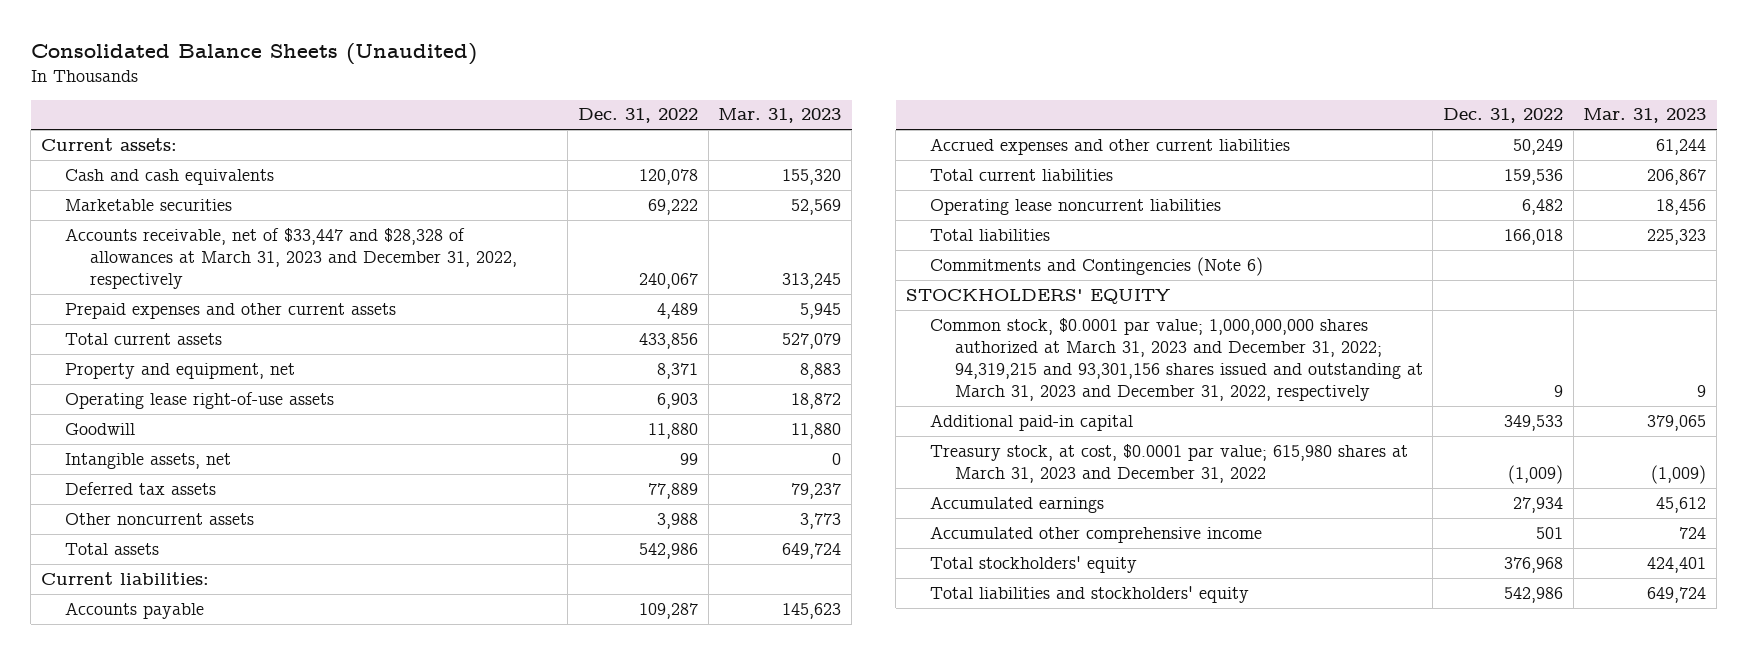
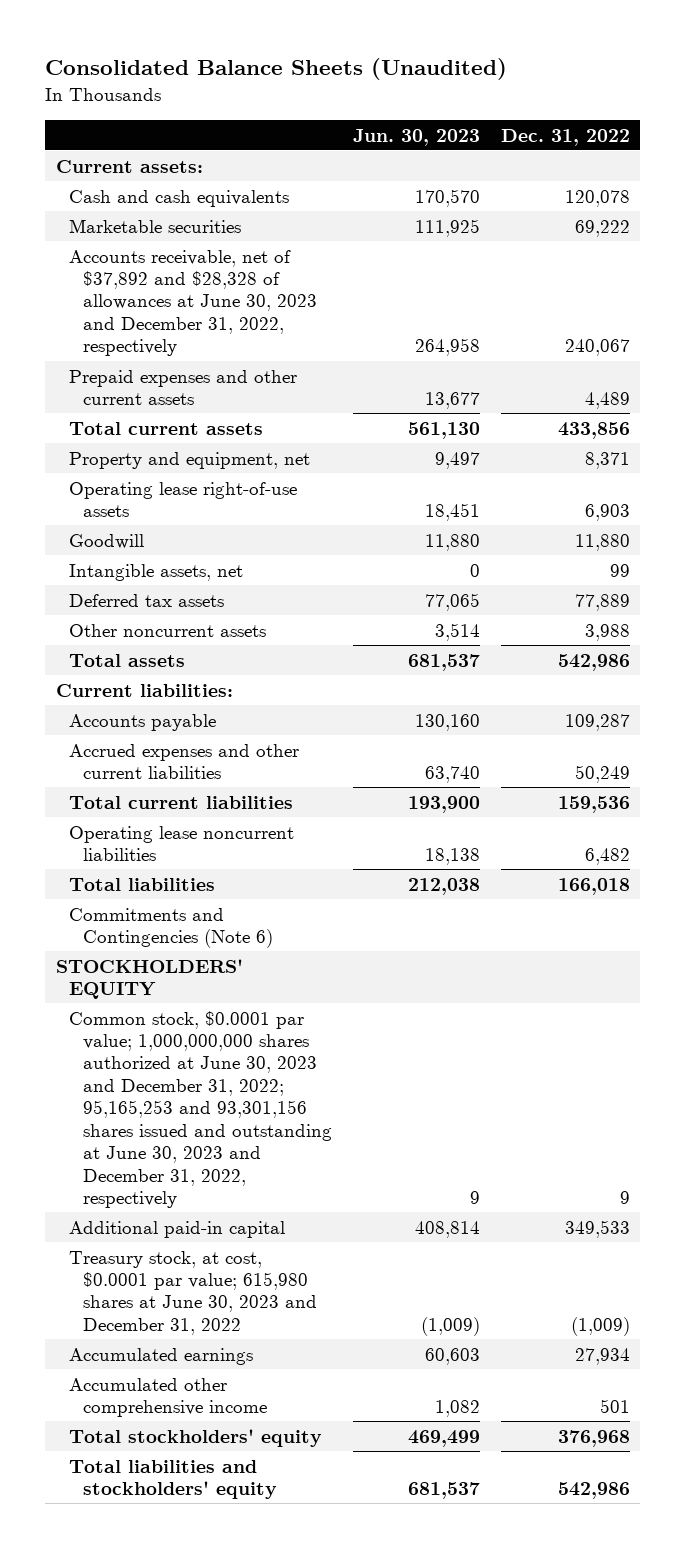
- | Dec. 31, 2022 | Mar. 31, 2023
+ | Jun. 30, 2023 | Dec. 31, 2022
- Accounts receivable, net of $33,447 and $28,328 of allowances at March 31, 2023 and December 31, 2022, respectively | 240,067 | 313,245
+ Accounts receivable, net of $37,892 and $28,328 of allowances at June 30, 2023 and December 31, 2022, respectively | 264,958 | 240,067
- Common stock, $0.0001 par value; 1,000,000,000 shares authorized at March 31, 2023 and December 31, 2022; 94,319,215 and 93,301,156 shares issued and outstanding at March 31, 2023 and December 31, 2022, respectively | 9 | 9
+ Common stock, $0.0001 par value; 1,000,000,000 shares authorized at June 30, 2023 and December 31, 2022; 95,165,253 and 93,301,156 shares issued and outstanding at June 30, 2023 and December 31, 2022, respectively | 9 | 9
- Treasury stock, at cost, $0.0001 par value; 615,980 shares at March 31, 2023 and December 31, 2022 | (1,009) | (1,009)
+ Treasury stock, at cost, $0.0001 par value; 615,980 shares at June 30, 2023 and December 31, 2022 | (1,009) | (1,009)

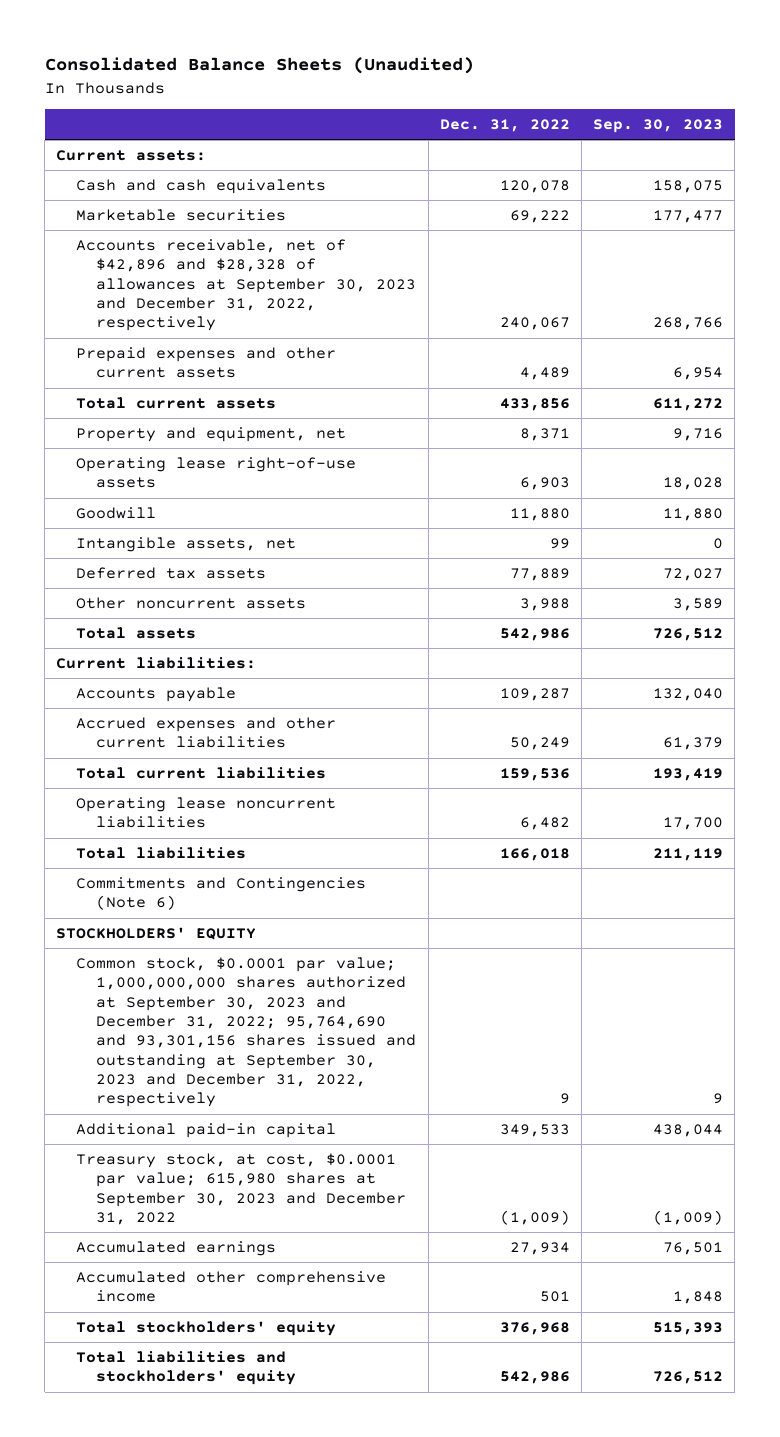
- | Jun. 30, 2023 | Dec. 31, 2022
+ | Dec. 31, 2022 | Sep. 30, 2023
- Accounts receivable, net of $37,892 and $28,328 of allowances at June 30, 2023 and December 31, 2022, respectively | 264,958 | 240,067
+ Accounts receivable, net of $42,896 and $28,328 of allowances at September 30, 2023 and December 31, 2022, respectively | 240,067 | 268,766
- Common stock, $0.0001 par value; 1,000,000,000 shares authorized at June 30, 2023 and December 31, 2022; 95,165,253 and 93,301,156 shares issued and outstanding at June 30, 2023 and December 31, 2022, respectively | 9 | 9
+ Common stock, $0.0001 par value; 1,000,000,000 shares authorized at September 30, 2023 and December 31, 2022; 95,764,690 and 93,301,156 shares issued and outstanding at September 30, 2023 and December 31, 2022, respectively | 9 | 9
- Treasury stock, at cost, $0.0001 par value; 615,980 shares at June 30, 2023 and December 31, 2022 | (1,009) | (1,009)
+ Treasury stock, at cost, $0.0001 par value; 615,980 shares at September 30, 2023 and December 31, 2022 | (1,009) | (1,009)

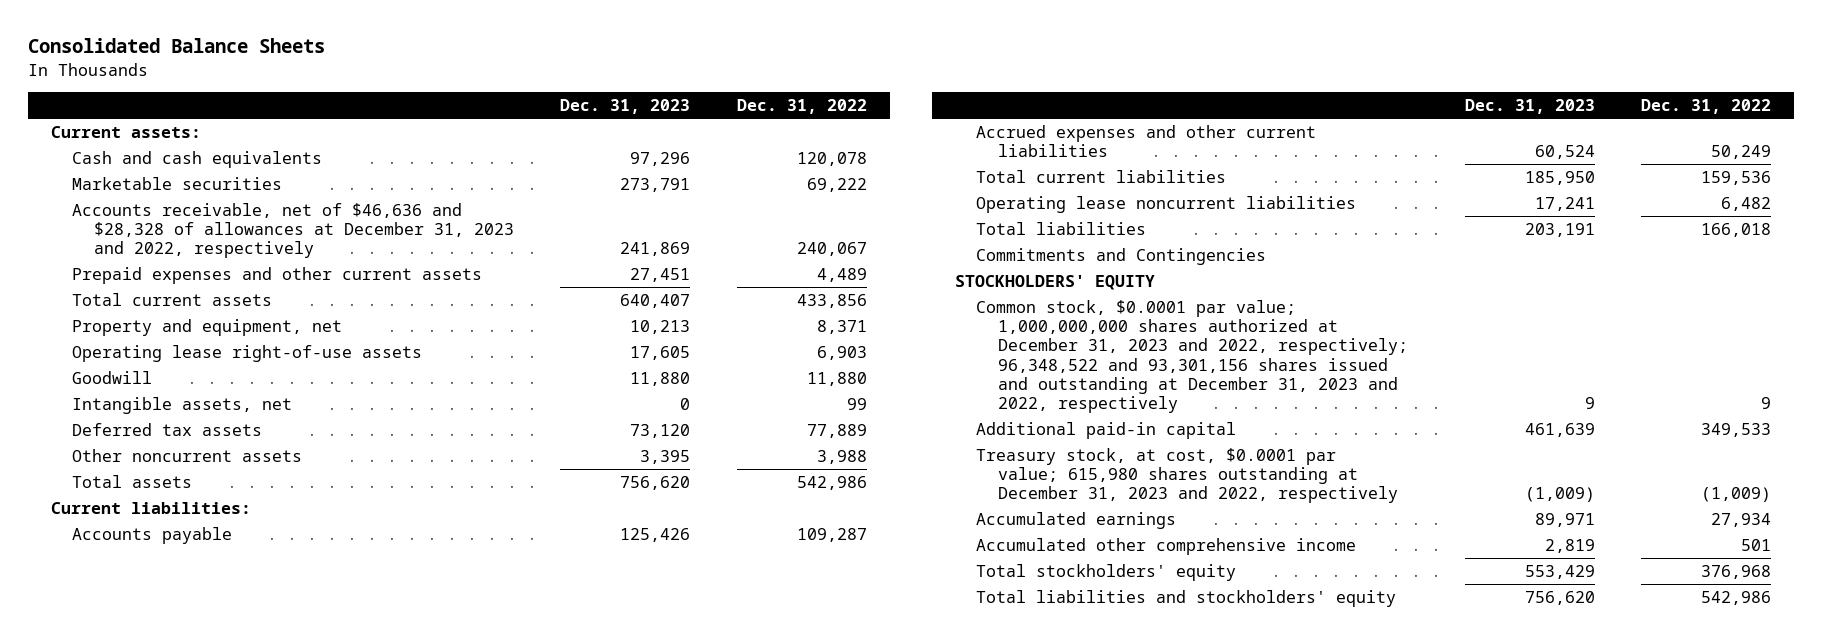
- Consolidated Balance Sheets (Unaudited)
+ Consolidated Balance Sheets
- | Dec. 31, 2022 | Sep. 30, 2023
+ | Dec. 31, 2023 | Dec. 31, 2022
- Accounts receivable, net of $42,896 and $28,328 of allowances at September 30, 2023 and December 31, 2022, respectively | 240,067 | 268,766
+ Accounts receivable, net of $46,636 and $28,328 of allowances at December 31, 2023 and 2022, respectively | 241,869 | 240,067
- Commitments and Contingencies (Note 6)
+ Commitments and Contingencies
- Common stock, $0.0001 par value; 1,000,000,000 shares authorized at September 30, 2023 and December 31, 2022; 95,764,690 and 93,301,156 shares issued and outstanding at September 30, 2023 and December 31, 2022, respectively | 9 | 9
+ Common stock, $0.0001 par value; 1,000,000,000 shares authorized at December 31, 2023 and 2022, respectively; 96,348,522 and 93,301,156 shares issued and outstanding at December 31, 2023 and 2022, respectively | 9 | 9
- Treasury stock, at cost, $0.0001 par value; 615,980 shares at September 30, 2023 and December 31, 2022 | (1,009) | (1,009)
+ Treasury stock, at cost, $0.0001 par value; 615,980 shares outstanding at December 31, 2023 and 2022, respectively | (1,009) | (1,009)

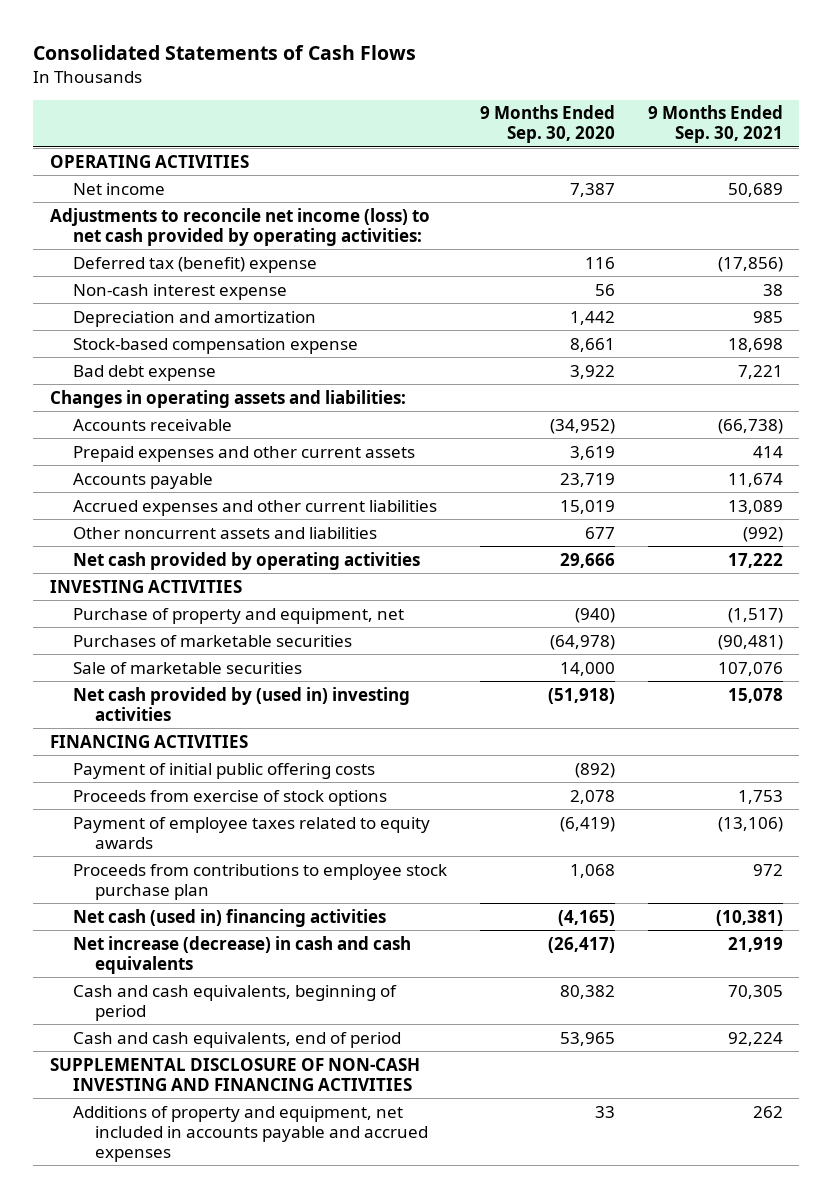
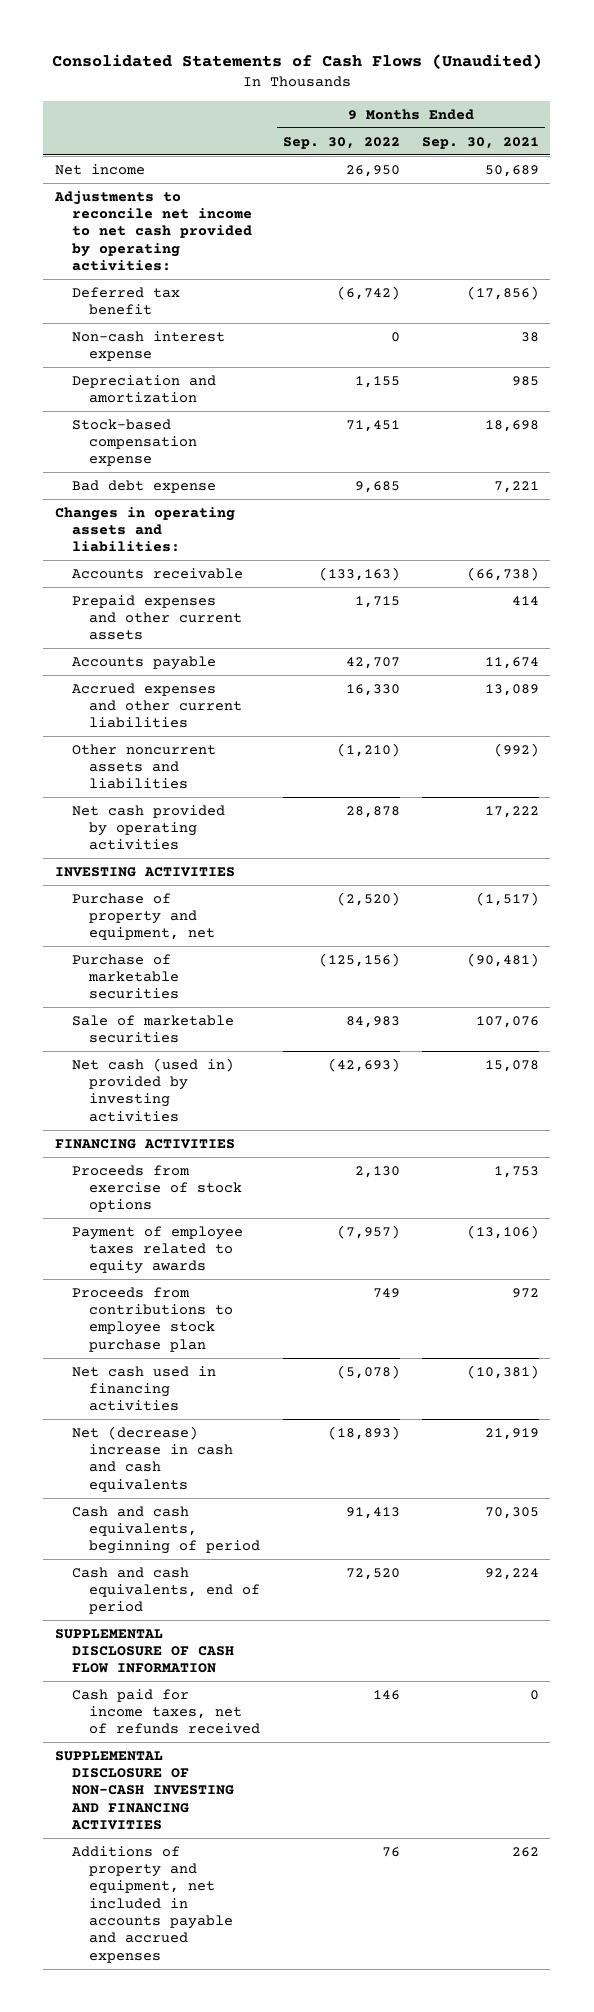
- Consolidated Statements of Cash Flows
+ Consolidated Statements of Cash Flows (Unaudited)
- | 9 Months Ended Sep. 30, 2020 | 9 Months Ended Sep. 30, 2021
+ | 9 Months Ended Sep. 30, 2022 | 9 Months Ended Sep. 30, 2021
- OPERATING ACTIVITIES
- Adjustments to reconcile net income (loss) to net cash provided by operating activities:
- Deferred tax (benefit) expense | 116 | (17,856)
+ Adjustments to reconcile net income to net cash provided by operating activities:
+ Deferred tax benefit | (6,742) | (17,856)
- Purchases of marketable securities | (64,978) | (90,481)
+ Purchase of marketable securities | (125,156) | (90,481)
- Net cash provided by (used in) investing activities | (51,918) | 15,078
+ Net cash (used in) provided by investing activities | (42,693) | 15,078
- Payment of initial public offering costs | (892) |
- Net cash (used in) financing activities | (4,165) | (10,381)
- Net increase (decrease) in cash and cash equivalents | (26,417) | 21,919
+ Net cash used in financing activities | (5,078) | (10,381)
+ Net (decrease) increase in cash and cash equivalents | (18,893) | 21,919
+ SUPPLEMENTAL DISCLOSURE OF CASH FLOW INFORMATION
+ Cash paid for income taxes, net of refunds received | 146 | 0

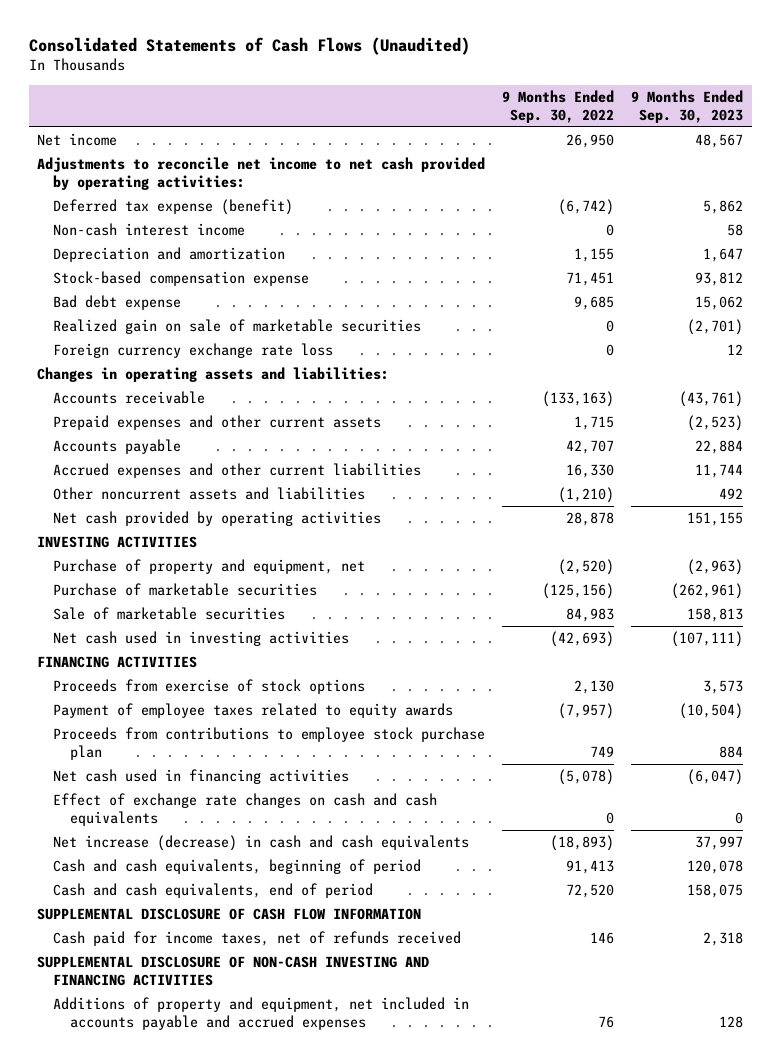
- | 9 Months Ended Sep. 30, 2022 | 9 Months Ended Sep. 30, 2021
+ | 9 Months Ended Sep. 30, 2022 | 9 Months Ended Sep. 30, 2023
- Deferred tax benefit | (6,742) | (17,856)
- Non-cash interest expense | 0 | 38
+ Deferred tax expense (benefit) | (6,742) | 5,862
+ Non-cash interest income | 0 | 58
+ Realized gain on sale of marketable securities | 0 | (2,701)
+ Foreign currency exchange rate loss | 0 | 12
- Net cash (used in) provided by investing activities | (42,693) | 15,078
+ Net cash used in investing activities | (42,693) | (107,111)
- Net (decrease) increase in cash and cash equivalents | (18,893) | 21,919
+ Effect of exchange rate changes on cash and cash equivalents | 0 | 0
+ Net increase (decrease) in cash and cash equivalents | (18,893) | 37,997

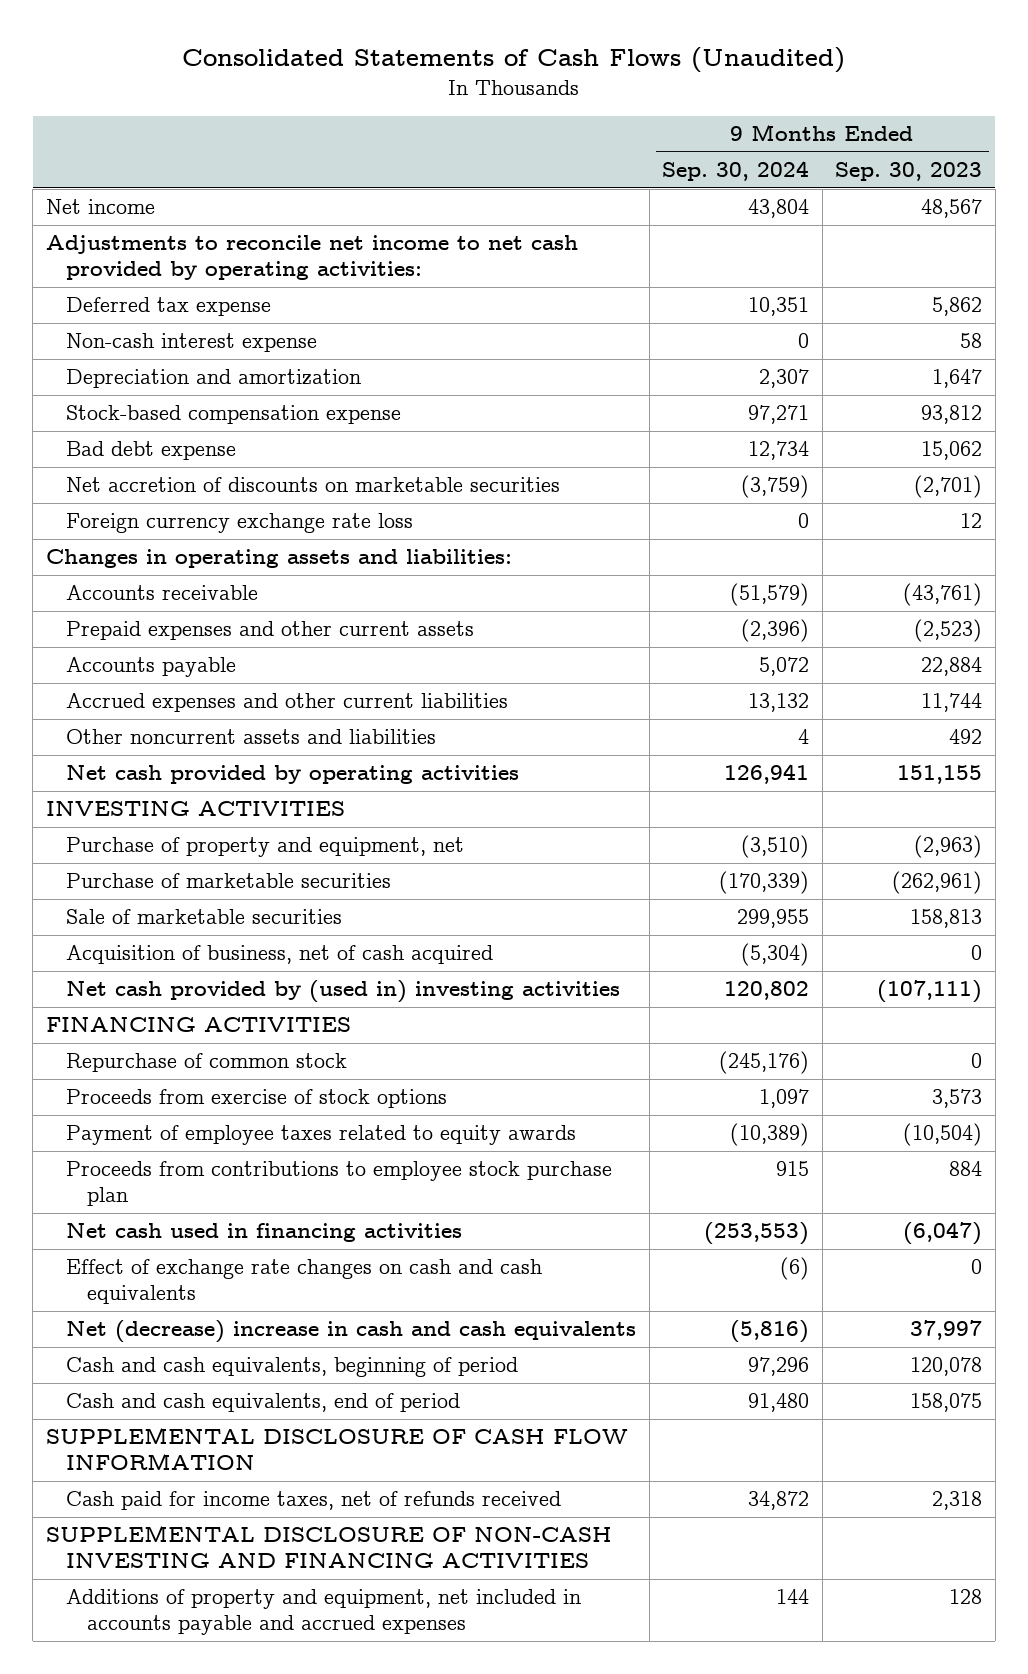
- | 9 Months Ended Sep. 30, 2022 | 9 Months Ended Sep. 30, 2023
+ | 9 Months Ended Sep. 30, 2024 | 9 Months Ended Sep. 30, 2023
- Deferred tax expense (benefit) | (6,742) | 5,862
- Non-cash interest income | 0 | 58
+ Deferred tax expense | 10,351 | 5,862
+ Non-cash interest expense | 0 | 58
- Realized gain on sale of marketable securities | 0 | (2,701)
+ Net accretion of discounts on marketable securities | (3,759) | (2,701)
- Net cash used in investing activities | (42,693) | (107,111)
+ Acquisition of business, net of cash acquired | (5,304) | 0
+ Net cash provided by (used in) investing activities | 120,802 | (107,111)
+ Repurchase of common stock | (245,176) | 0
- Net increase (decrease) in cash and cash equivalents | (18,893) | 37,997
+ Net (decrease) increase in cash and cash equivalents | (5,816) | 37,997

